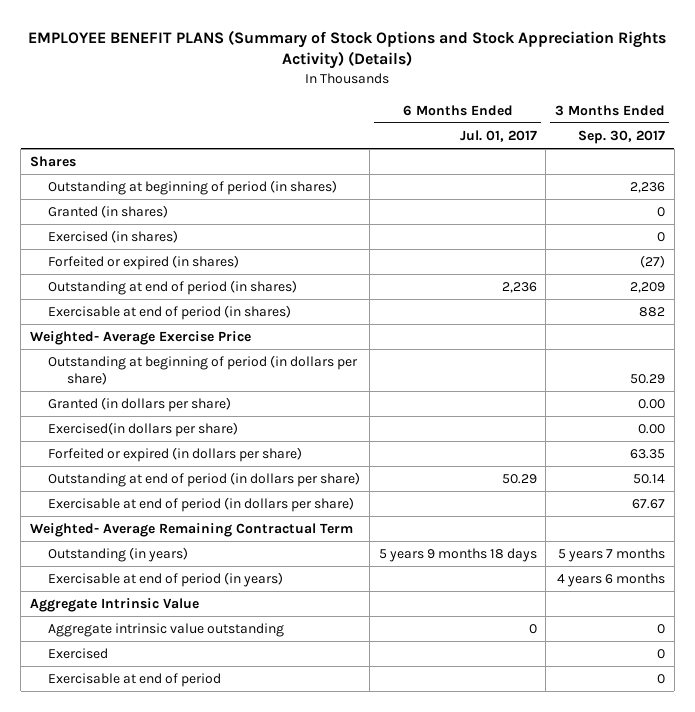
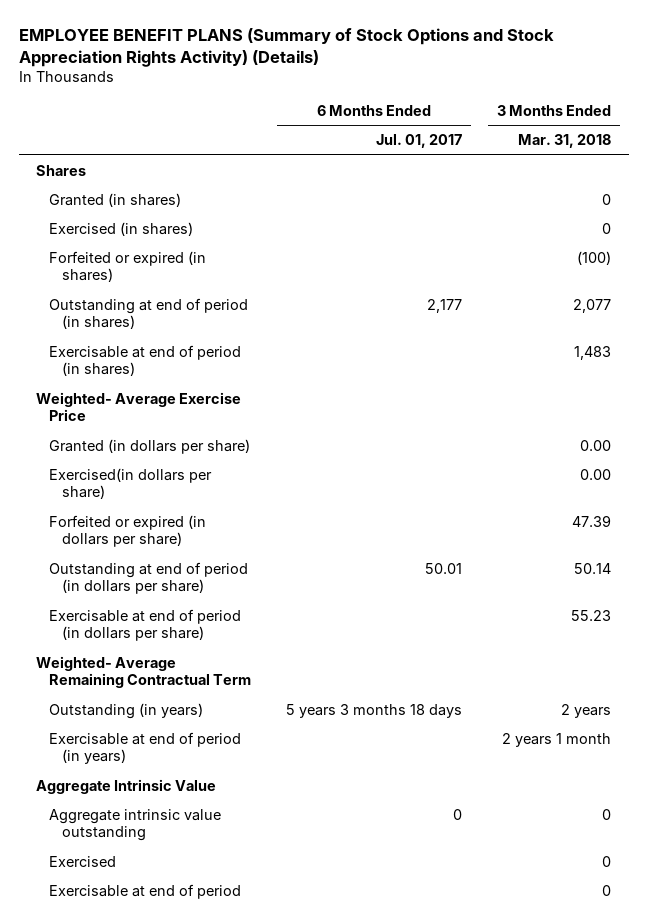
- | 6 Months Ended Jul. 01, 2017 | 3 Months Ended Sep. 30, 2017
+ | 6 Months Ended Jul. 01, 2017 | 3 Months Ended Mar. 31, 2018
- Outstanding at beginning of period (in shares) | | 2,236
- Outstanding at end of period (in shares) | 2,236 | 2,209
+ Outstanding at end of period (in shares) | 2,177 | 2,077
- Outstanding at beginning of period (in dollars per share) | | 50.29
- Outstanding at end of period (in dollars per share) | 50.29 | 50.14
+ Outstanding at end of period (in dollars per share) | 50.01 | 50.14
- Outstanding (in years) | 5 years 9 months 18 days | 5 years 7 months
+ Outstanding (in years) | 5 years 3 months 18 days | 2 years

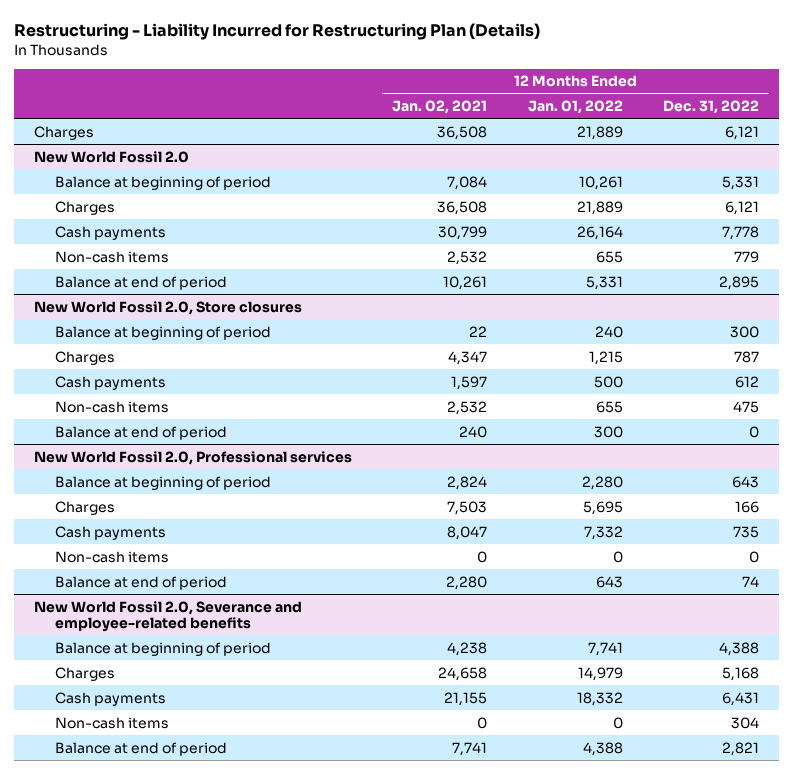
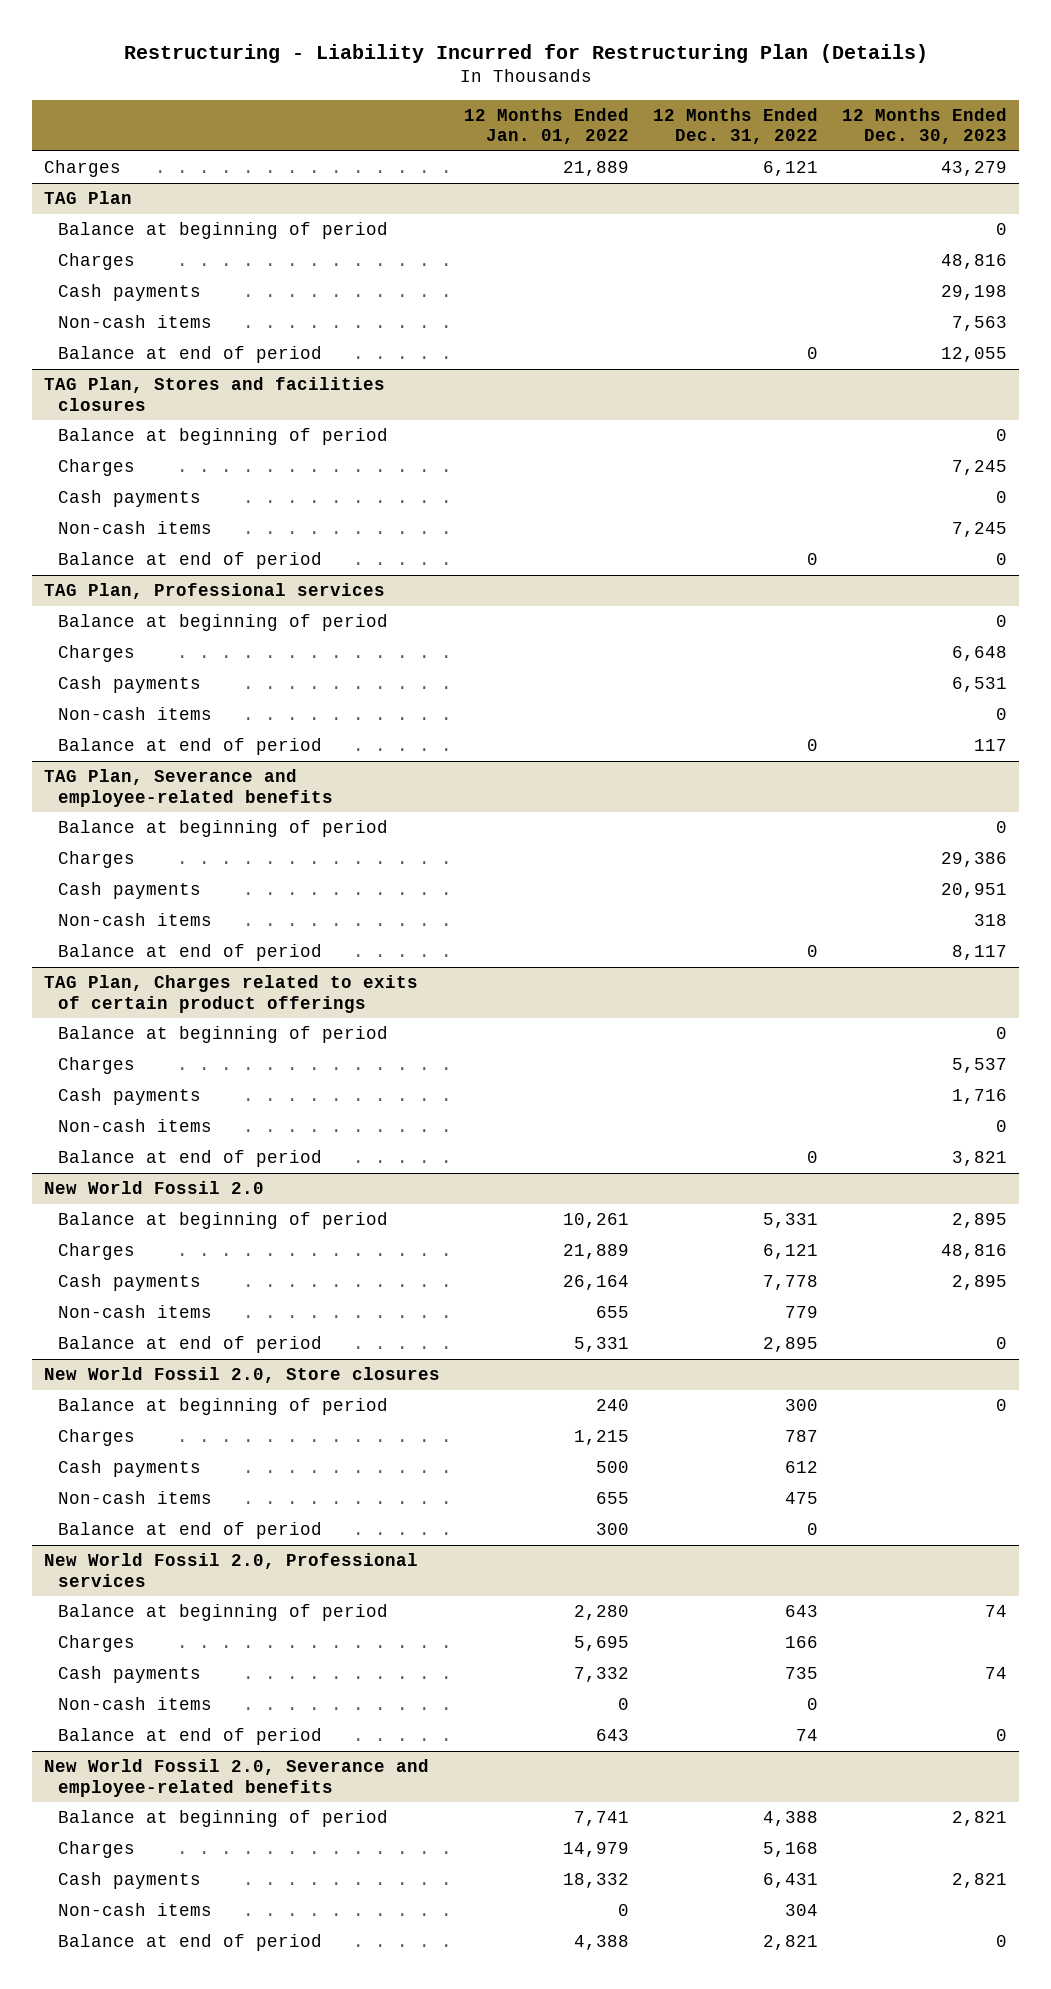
- | 12 Months Ended Jan. 02, 2021 | 12 Months Ended Jan. 01, 2022 | 12 Months Ended Dec. 31, 2022
+ | 12 Months Ended Jan. 01, 2022 | 12 Months Ended Dec. 31, 2022 | 12 Months Ended Dec. 30, 2023
+ TAG Plan
+ Balance at beginning of period | | | 0
+ Charges | | | 48,816
+ Cash payments | | | 29,198
+ Non-cash items | | | 7,563
+ Balance at end of period | | 0 | 12,055
+ TAG Plan, Stores and facilities closures
+ Balance at beginning of period | | | 0
+ Charges | | | 7,245
+ Cash payments | | | 0
+ Non-cash items | | | 7,245
+ Balance at end of period | | 0 | 0
+ TAG Plan, Professional services
+ Balance at beginning of period | | | 0
+ Charges | | | 6,648
+ Cash payments | | | 6,531
+ Non-cash items | | | 0
+ Balance at end of period | | 0 | 117
+ TAG Plan, Severance and employee-related benefits
+ Balance at beginning of period | | | 0
+ Charges | | | 29,386
+ Cash payments | | | 20,951
+ Non-cash items | | | 318
+ Balance at end of period | | 0 | 8,117
+ TAG Plan, Charges related to exits of certain product offerings
+ Balance at beginning of period | | | 0
+ Charges | | | 5,537
+ Cash payments | | | 1,716
+ Non-cash items | | | 0
+ Balance at end of period | | 0 | 3,821

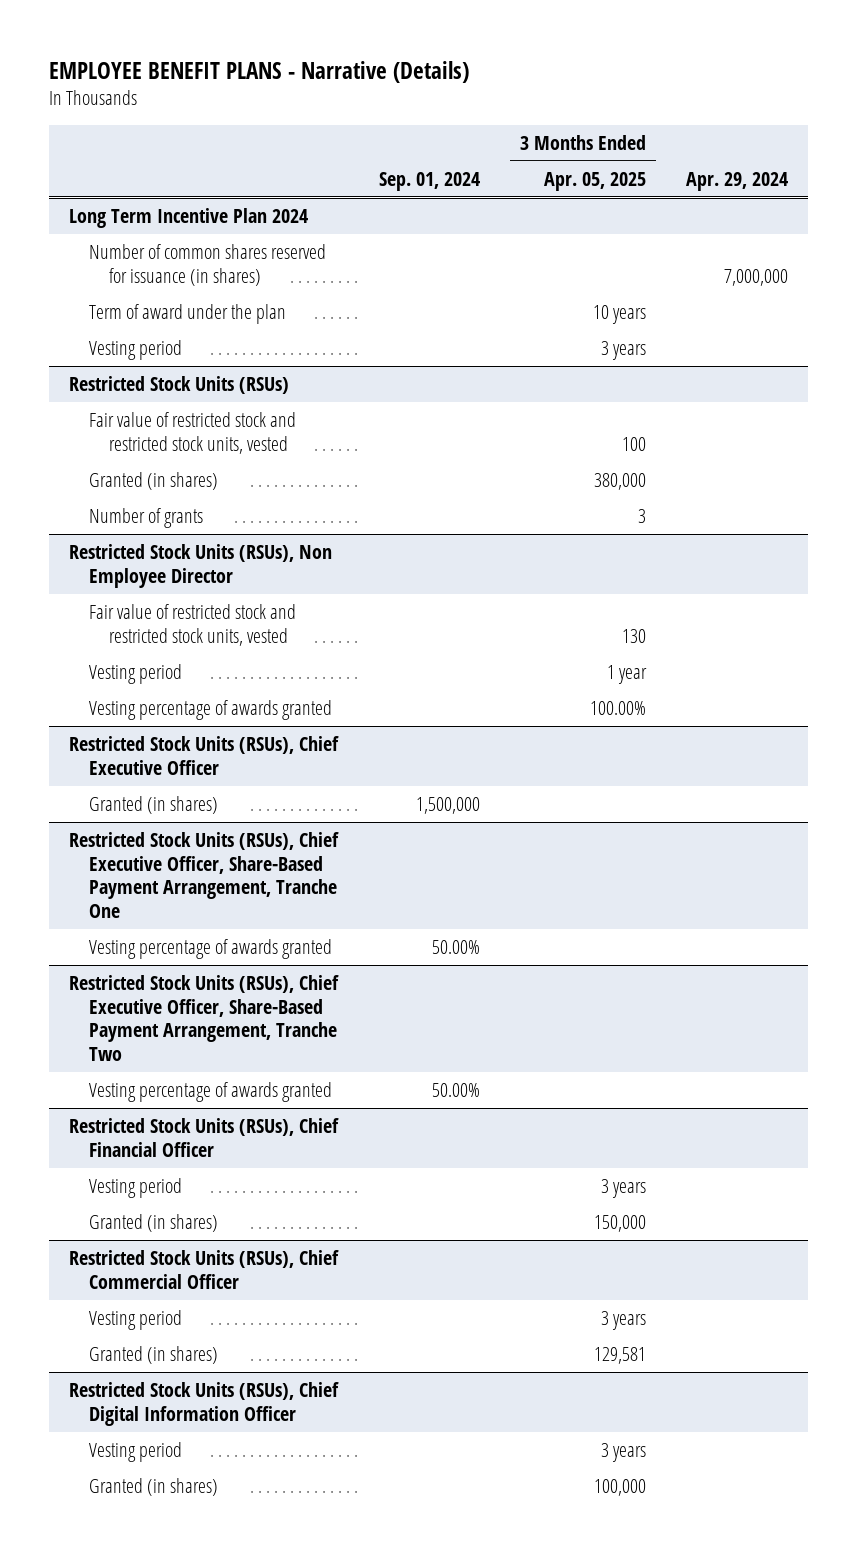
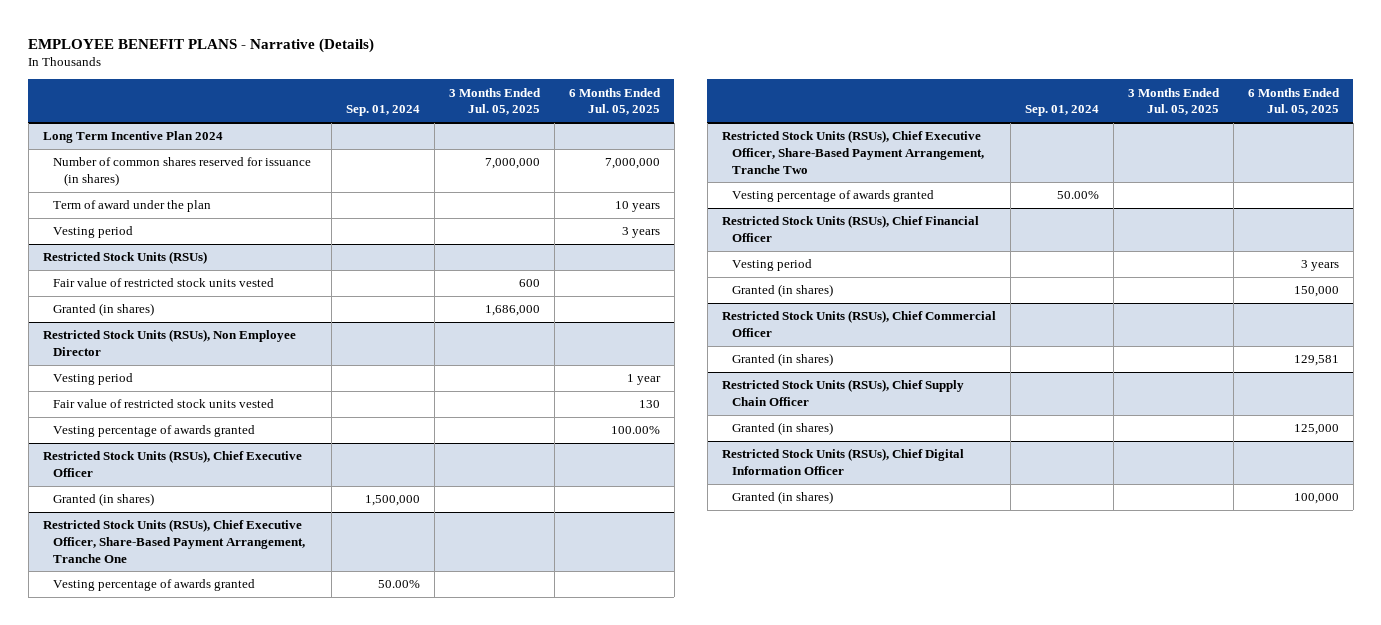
- | Sep. 01, 2024 | 3 Months Ended Apr. 05, 2025 | Apr. 29, 2024
+ | Sep. 01, 2024 | 3 Months Ended Jul. 05, 2025 | 6 Months Ended Jul. 05, 2025
@ Restricted Stock Units (RSUs)
- Fair value of restricted stock and restricted stock units, vested | | 100 |
+ Fair value of restricted stock units vested | | 600 |
- Number of grants | | 3 |
@ Restricted Stock Units (RSUs), Non Employee Director
- Fair value of restricted stock and restricted stock units, vested | | 130 |
+ Fair value of restricted stock units vested | | | 130
@ Restricted Stock Units (RSUs), Chief Commercial Officer
- Vesting period | | 3 years |
+ Restricted Stock Units (RSUs), Chief Supply Chain Officer
+ Granted (in shares) | | | 125,000
@ Restricted Stock Units (RSUs), Chief Digital Information Officer
- Vesting period | | 3 years |

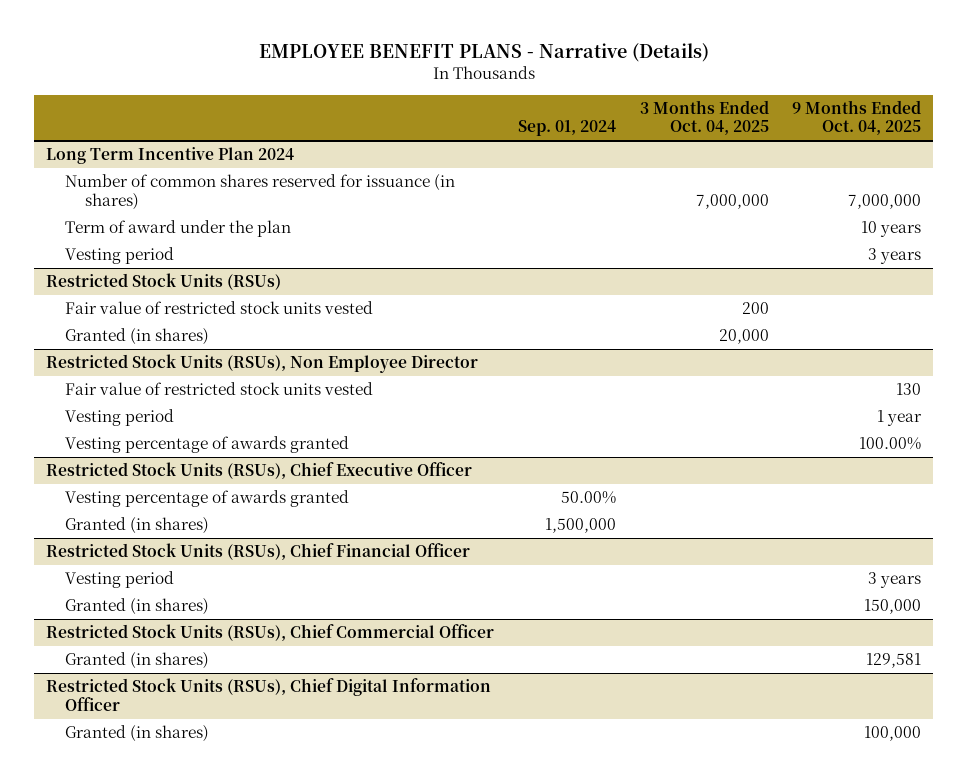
- | Sep. 01, 2024 | 3 Months Ended Jul. 05, 2025 | 6 Months Ended Jul. 05, 2025
+ | Sep. 01, 2024 | 3 Months Ended Oct. 04, 2025 | 9 Months Ended Oct. 04, 2025
@ Restricted Stock Units (RSUs), Non Employee Director
moved down: Vesting period | | | 1 year
@ Restricted Stock Units (RSUs), Chief Executive Officer
+ Vesting percentage of awards granted | 50.00% | |
- Restricted Stock Units (RSUs), Chief Executive Officer, Share-Based Payment Arrangement, Tranche One
- Vesting percentage of awards granted | 50.00% | |
- Restricted Stock Units (RSUs), Chief Executive Officer, Share-Based Payment Arrangement, Tranche Two
- Vesting percentage of awards granted | 50.00% | |
- Restricted Stock Units (RSUs), Chief Supply Chain Officer
- Granted (in shares) | | | 125,000

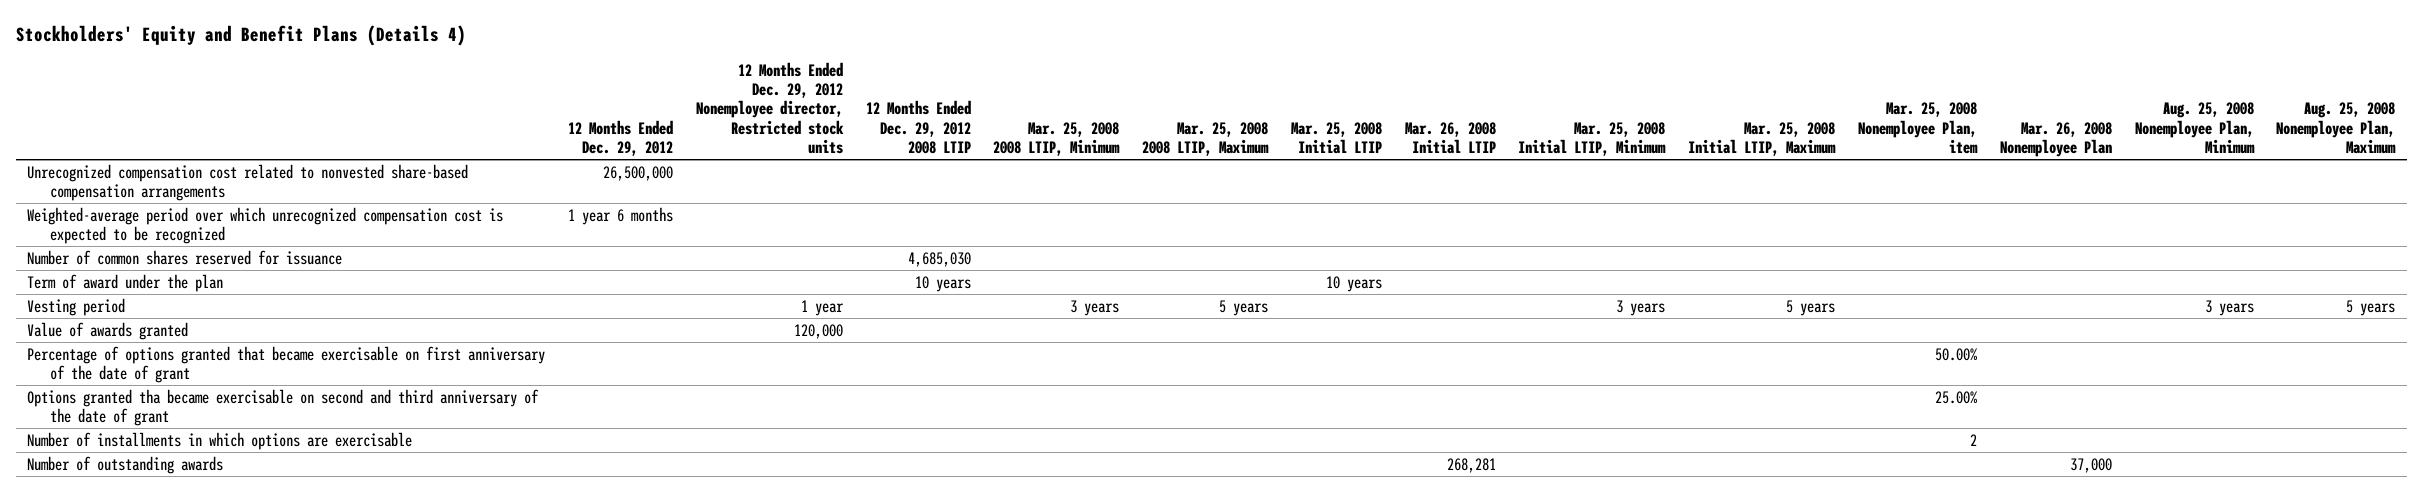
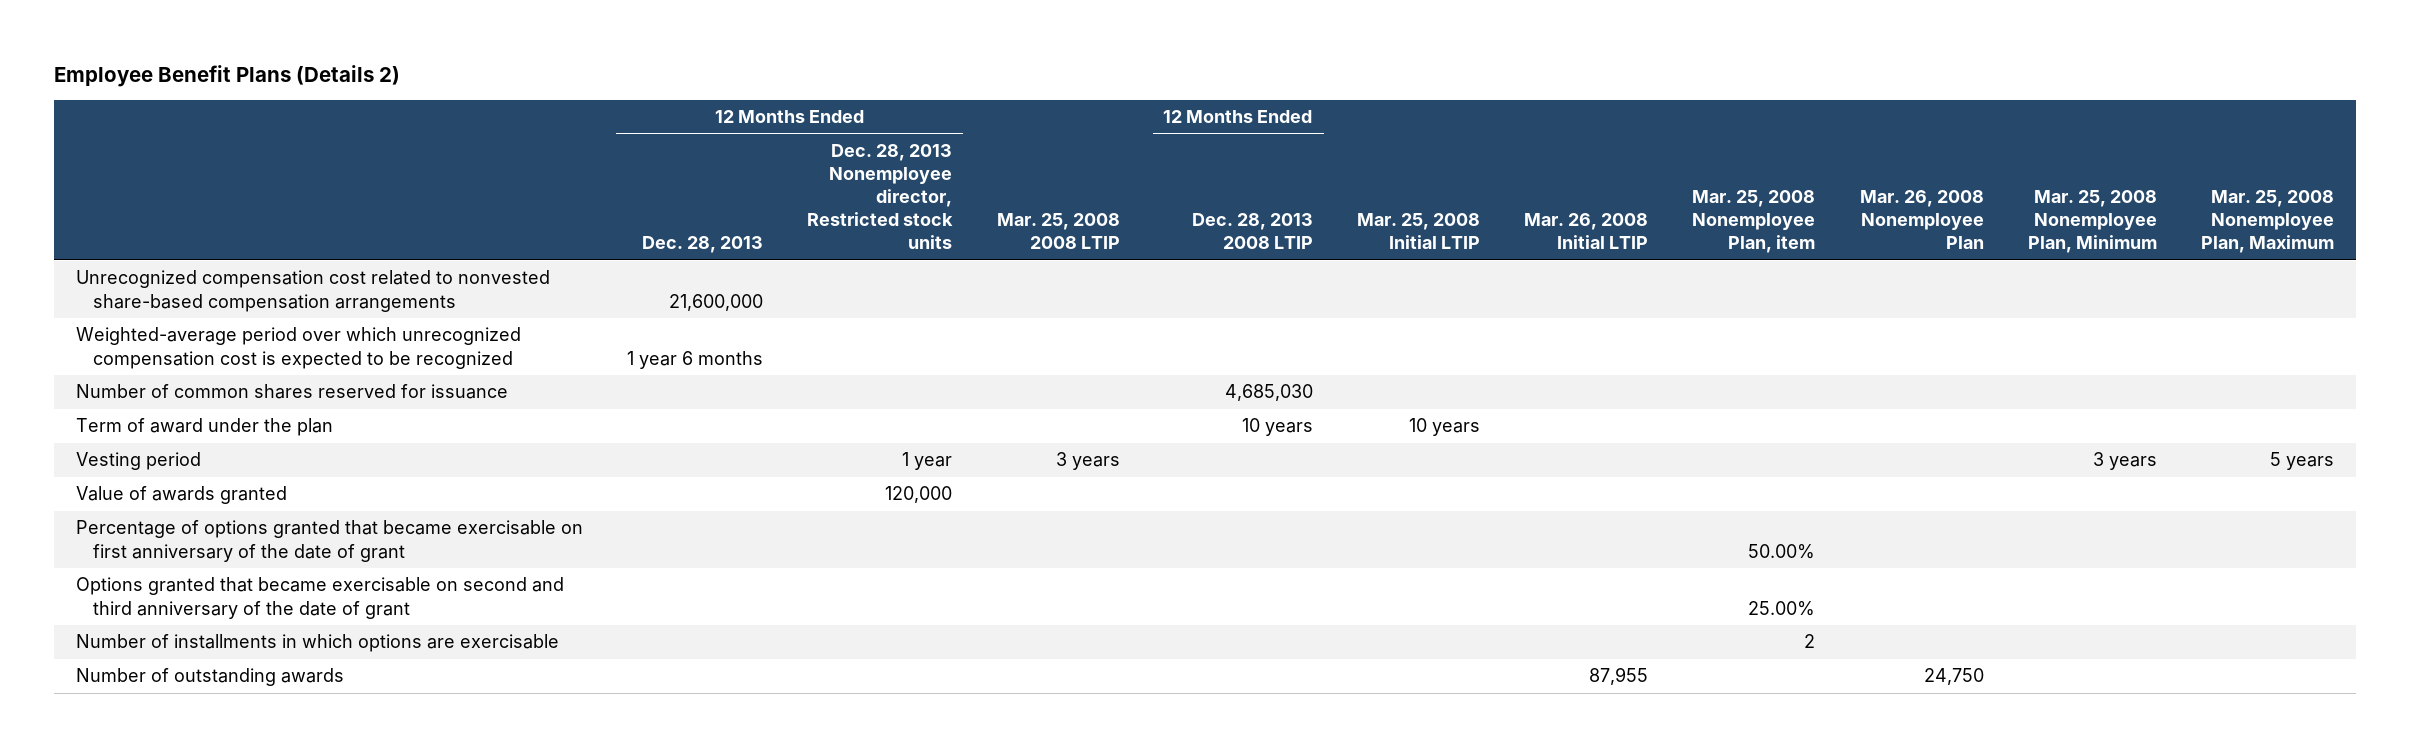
- Stockholders' Equity and Benefit Plans (Details 4)
+ Employee Benefit Plans (Details 2)
- | 12 Months Ended Dec. 29, 2012 | 12 Months Ended Dec. 29, 2012 Nonemployee director, Restricted stock units | 12 Months Ended Dec. 29, 2012 2008 LTIP | Mar. 25, 2008 2008 LTIP, Minimum | Mar. 25, 2008 2008 LTIP, Maximum | Mar. 25, 2008 Initial LTIP | Mar. 26, 2008 Initial LTIP | Mar. 25, 2008 Initial LTIP, Minimum | Mar. 25, 2008 Initial LTIP, Maximum | Mar. 25, 2008 Nonemployee Plan, item | Mar. 26, 2008 Nonemployee Plan | Aug. 25, 2008 Nonemployee Plan, Minimum | Aug. 25, 2008 Nonemployee Plan, Maximum
+ | 12 Months Ended Dec. 28, 2013 | 12 Months Ended Dec. 28, 2013 Nonemployee director, Restricted stock units | Mar. 25, 2008 2008 LTIP | 12 Months Ended Dec. 28, 2013 2008 LTIP | Mar. 25, 2008 Initial LTIP | Mar. 26, 2008 Initial LTIP | Mar. 25, 2008 Nonemployee Plan, item | Mar. 26, 2008 Nonemployee Plan | Mar. 25, 2008 Nonemployee Plan, Minimum | Mar. 25, 2008 Nonemployee Plan, Maximum
- Options granted tha became exercisable on second and third anniversary of the date of grant | | | | | | | | | | 25.00% | | |
+ Options granted that became exercisable on second and third anniversary of the date of grant | | | | | | | 25.00% | | |
- Number of outstanding awards | | | | | | | 268,281 | | | | 37,000 | |
+ Number of outstanding awards | | | | | | 87,955 | | 24,750 | |

